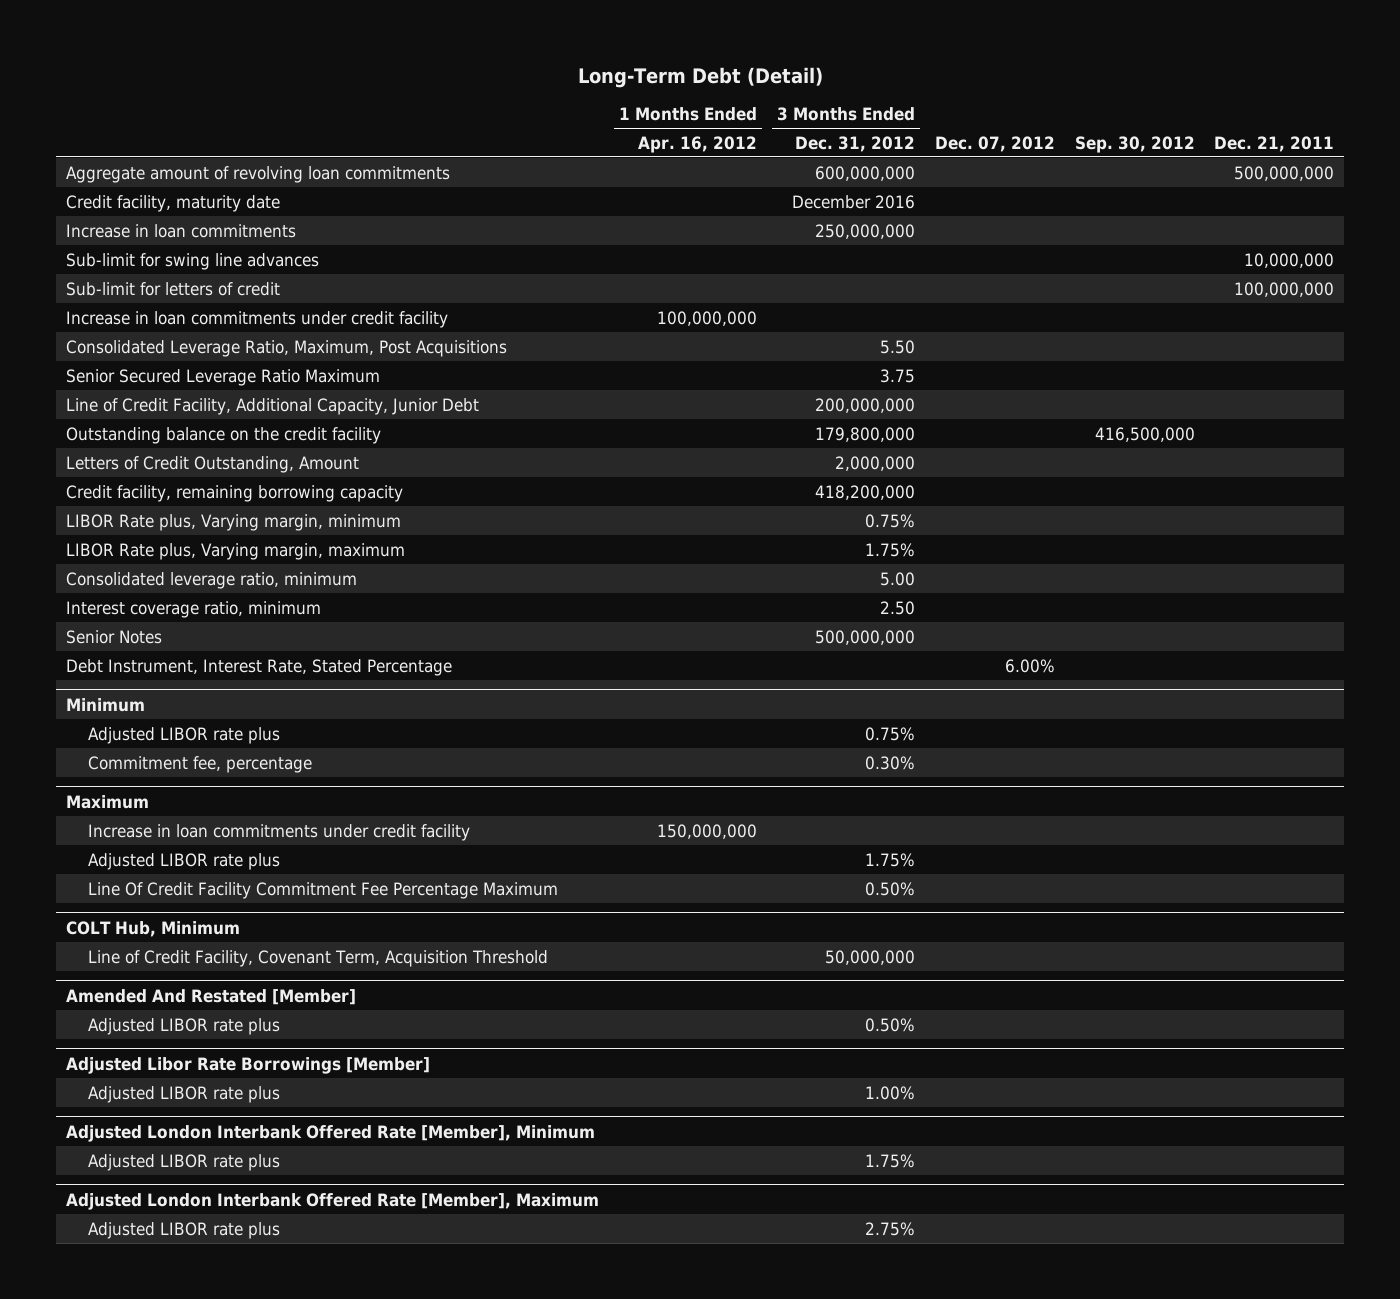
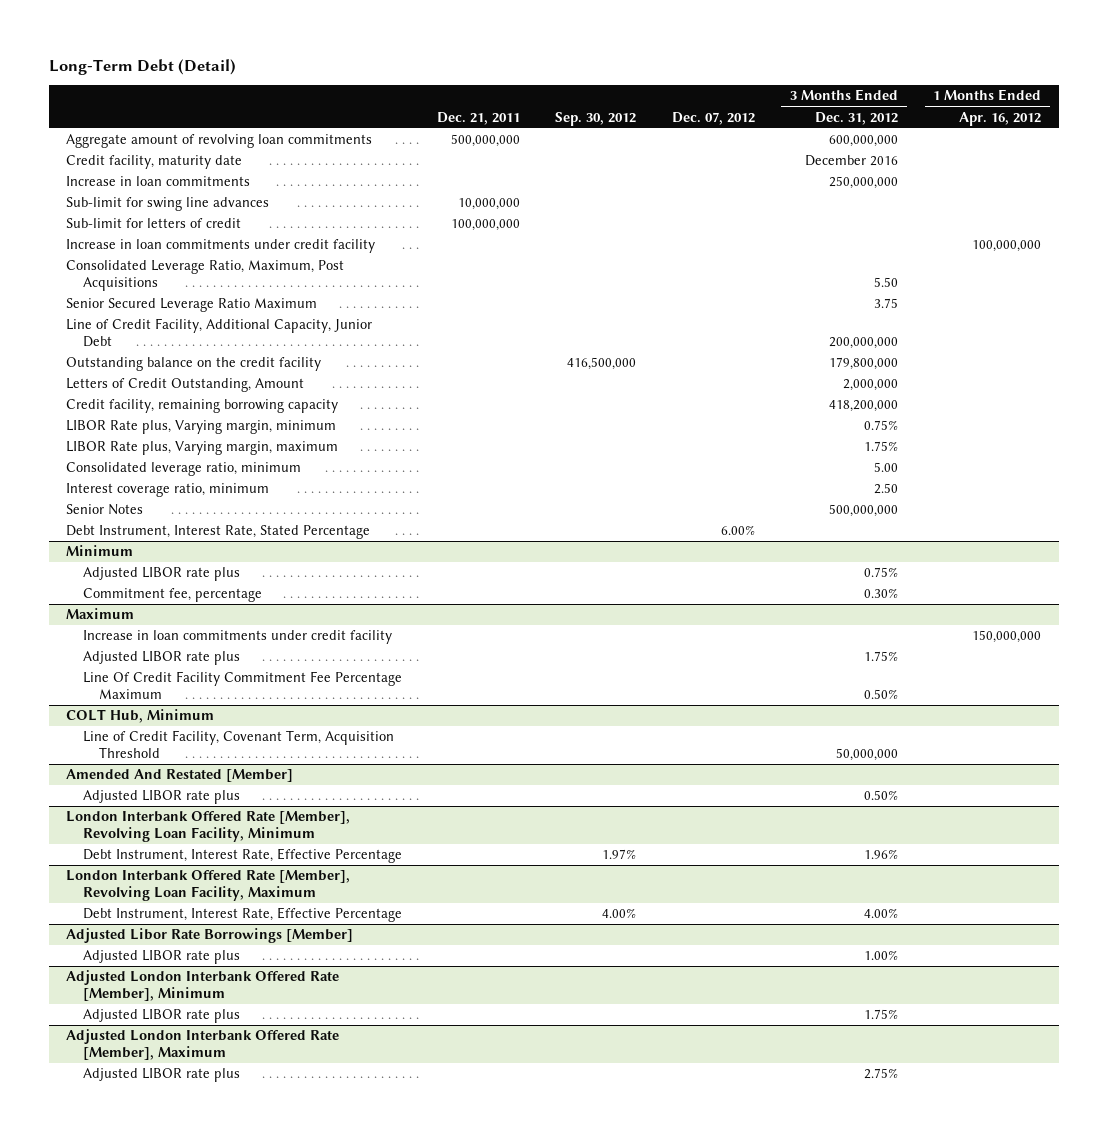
- | 1 Months Ended Apr. 16, 2012 | 3 Months Ended Dec. 31, 2012 | Dec. 07, 2012 | Sep. 30, 2012 | Dec. 21, 2011
+ | Dec. 21, 2011 | Sep. 30, 2012 | Dec. 07, 2012 | 3 Months Ended Dec. 31, 2012 | 1 Months Ended Apr. 16, 2012
+ London Interbank Offered Rate [Member], Revolving Loan Facility, Minimum
+ Debt Instrument, Interest Rate, Effective Percentage | | 1.97% | | 1.96% |
+ London Interbank Offered Rate [Member], Revolving Loan Facility, Maximum
+ Debt Instrument, Interest Rate, Effective Percentage | | 4.00% | | 4.00% |

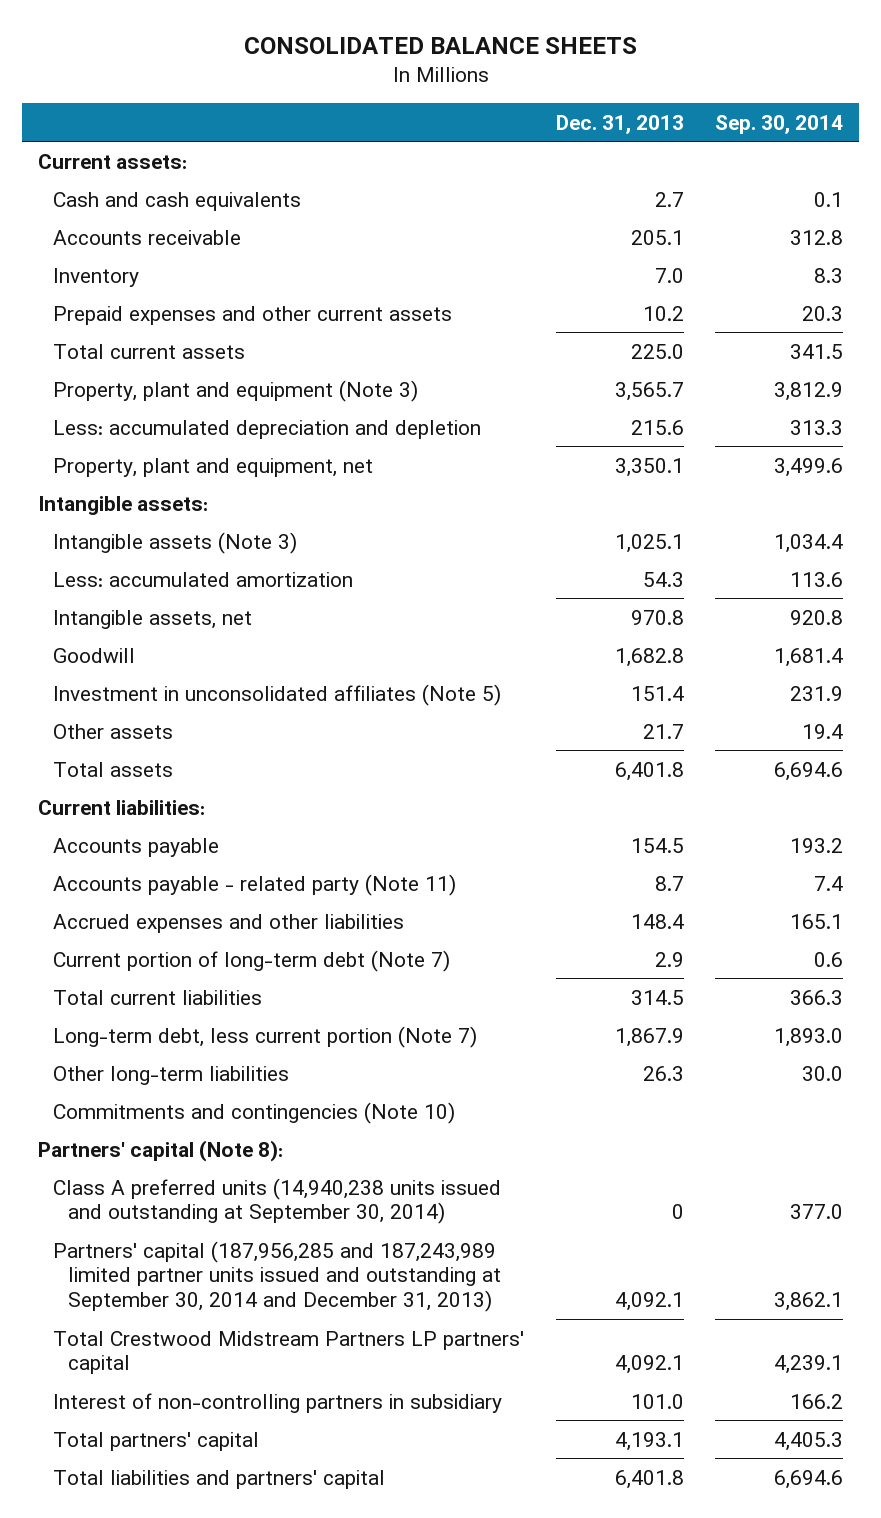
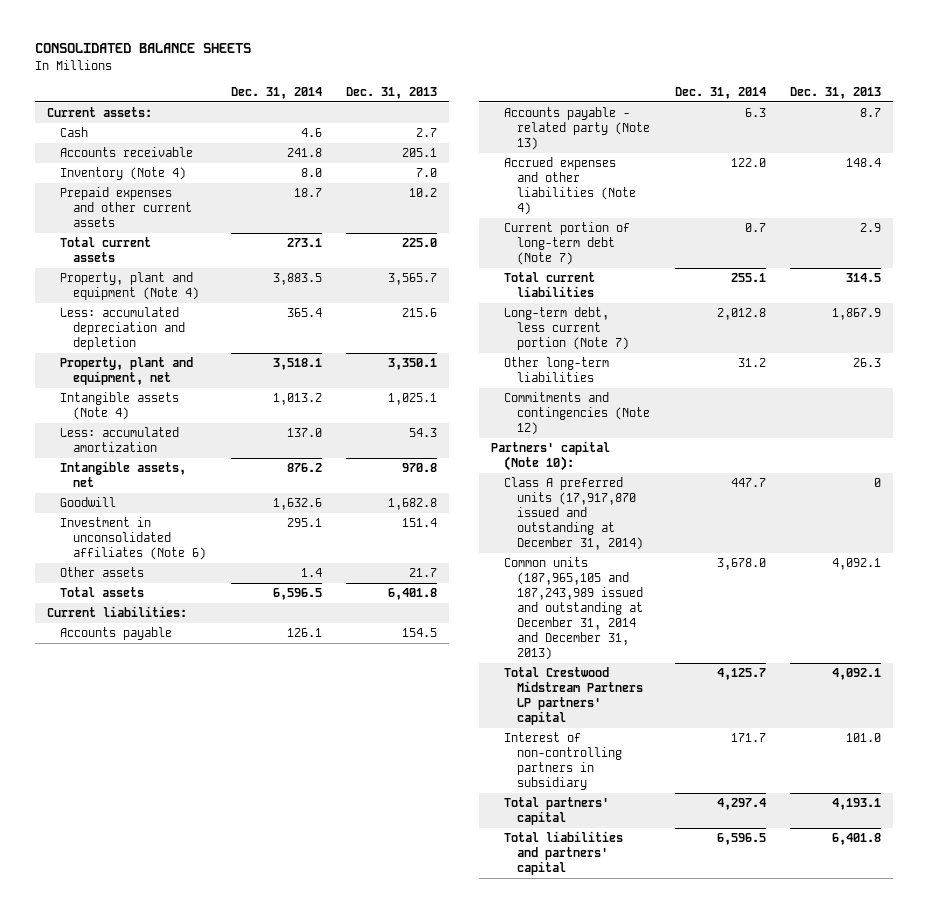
- | Dec. 31, 2013 | Sep. 30, 2014
+ | Dec. 31, 2014 | Dec. 31, 2013
- Cash and cash equivalents | 2.7 | 0.1
+ Cash | 4.6 | 2.7
- Inventory | 7.0 | 8.3
+ Inventory (Note 4) | 8.0 | 7.0
- Property, plant and equipment (Note 3) | 3,565.7 | 3,812.9
+ Property, plant and equipment (Note 4) | 3,883.5 | 3,565.7
- Intangible assets:
- Intangible assets (Note 3) | 1,025.1 | 1,034.4
+ Intangible assets (Note 4) | 1,013.2 | 1,025.1
- Investment in unconsolidated affiliates (Note 5) | 151.4 | 231.9
+ Investment in unconsolidated affiliates (Note 6) | 295.1 | 151.4
- Accounts payable - related party (Note 11) | 8.7 | 7.4
- Accrued expenses and other liabilities | 148.4 | 165.1
+ Accounts payable - related party (Note 13) | 6.3 | 8.7
+ Accrued expenses and other liabilities (Note 4) | 122.0 | 148.4
- Commitments and contingencies (Note 10)
- Partners' capital (Note 8):
- Class A preferred units (14,940,238 units issued and outstanding at September 30, 2014) | 0 | 377.0
- Partners' capital (187,956,285 and 187,243,989 limited partner units issued and outstanding at September 30, 2014 and December 31, 2013) | 4,092.1 | 3,862.1
+ Commitments and contingencies (Note 12)
+ Partners' capital (Note 10):
+ Class A preferred units (17,917,870 issued and outstanding at December 31, 2014) | 447.7 | 0
+ Common units (187,965,105 and 187,243,989 issued and outstanding at December 31, 2014 and December 31, 2013) | 3,678.0 | 4,092.1

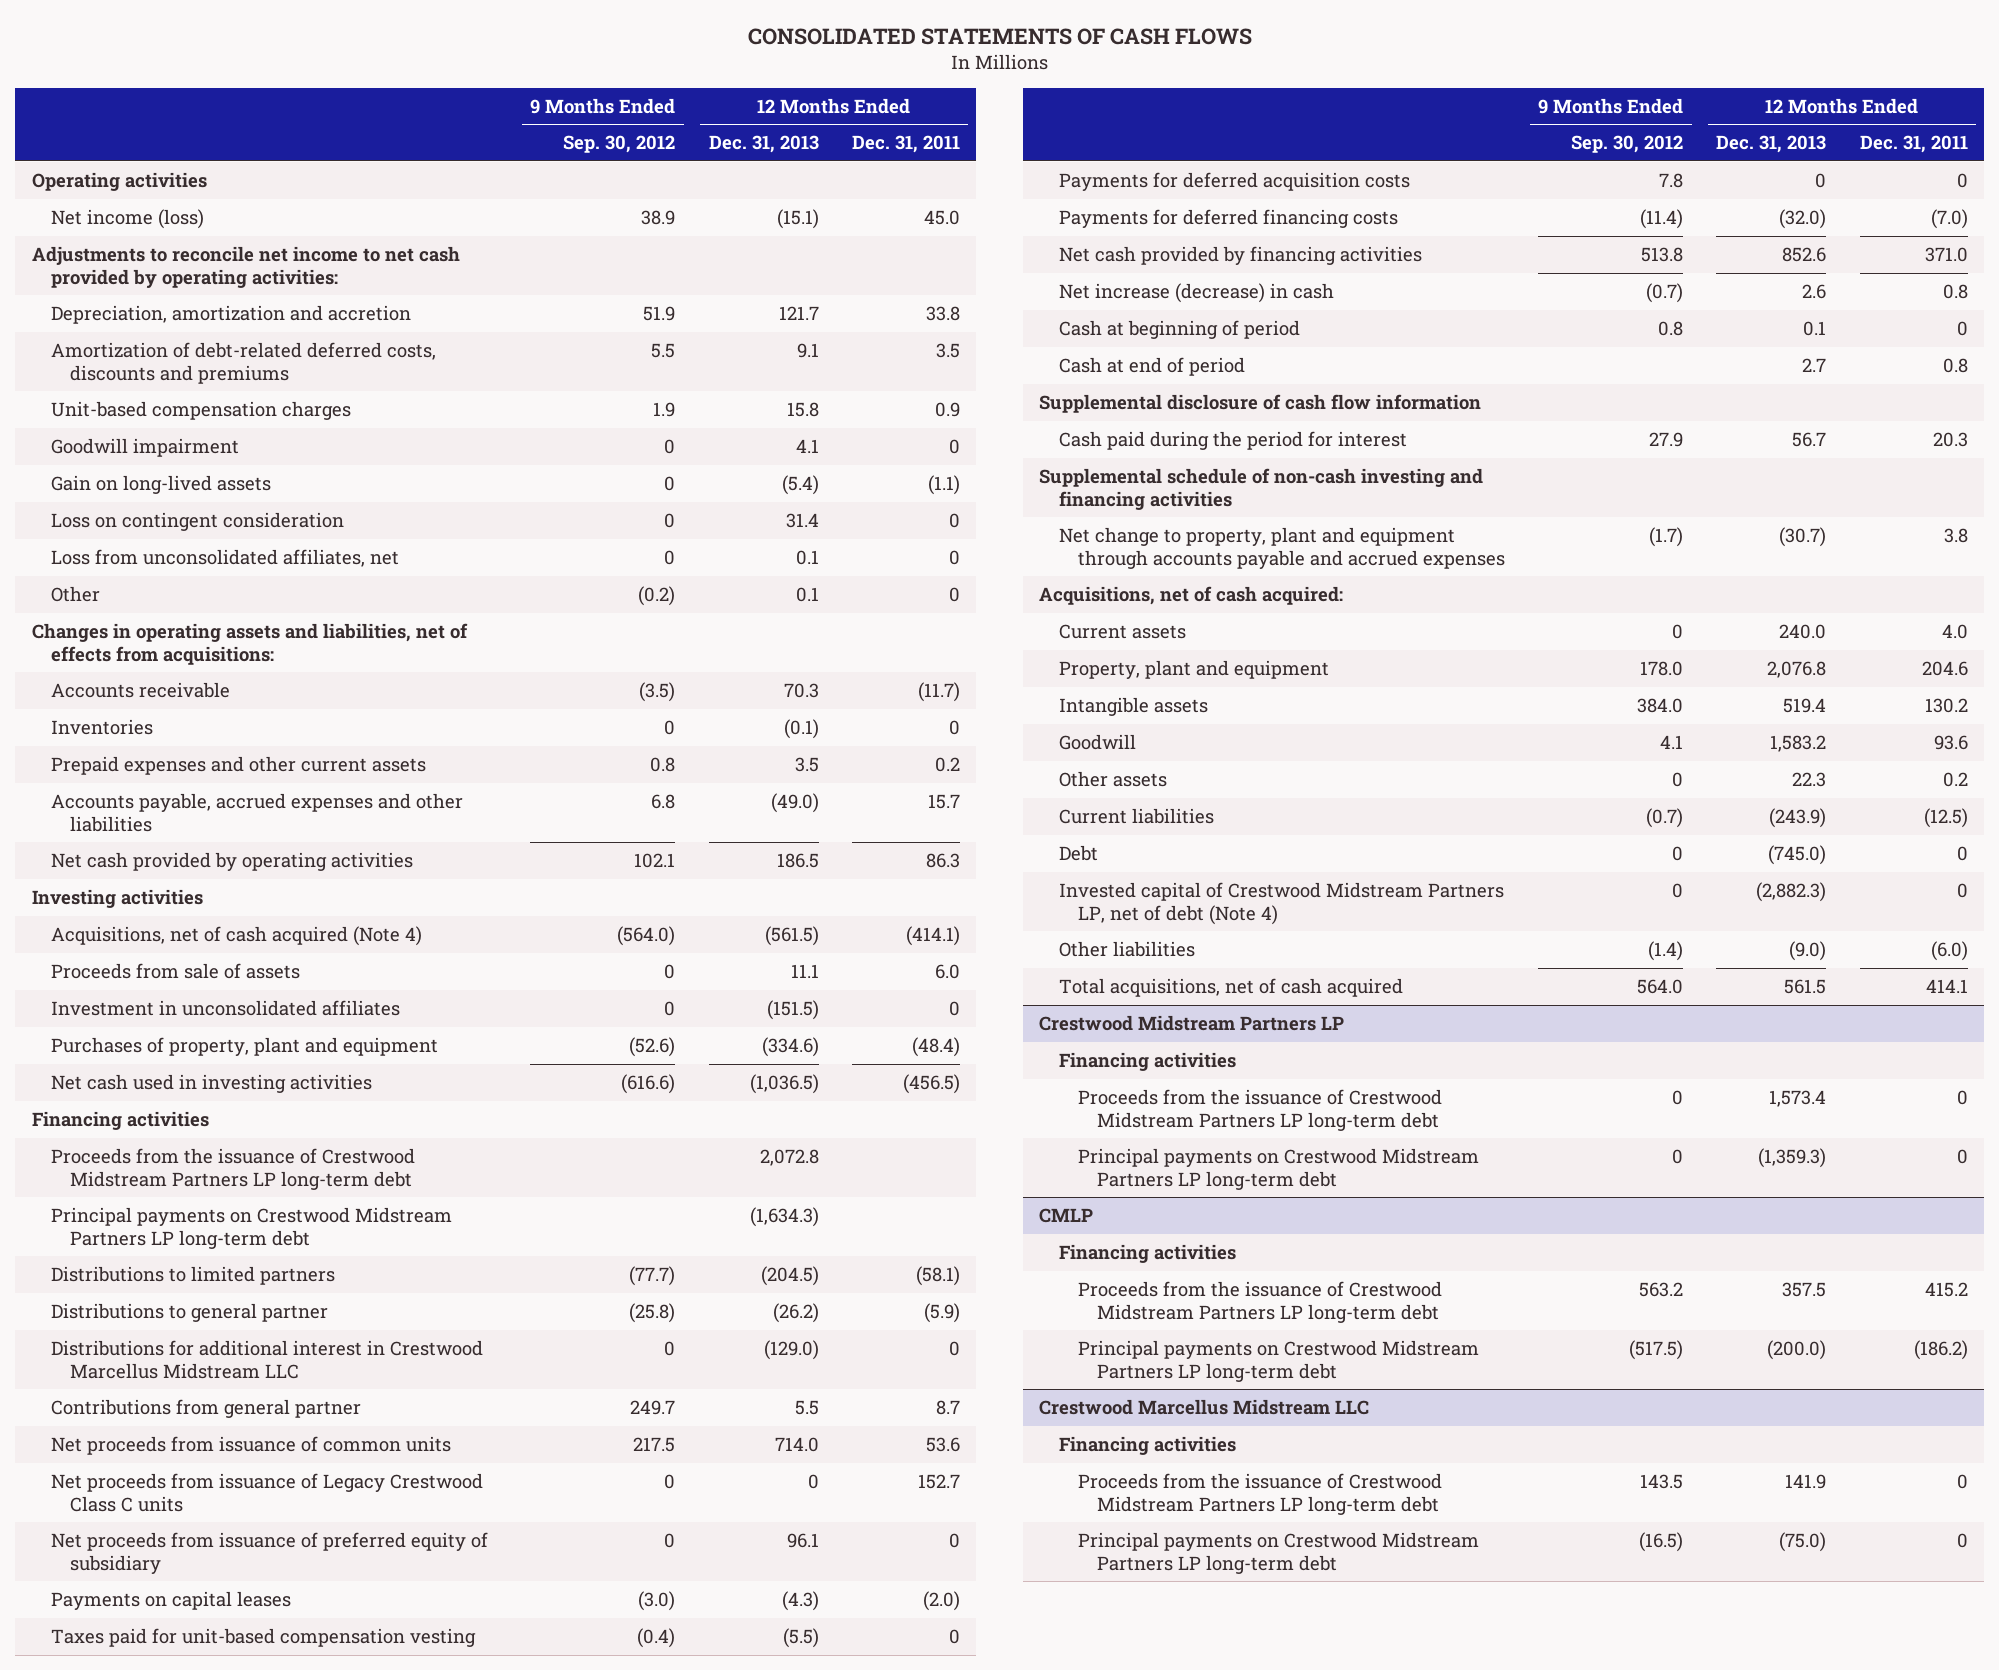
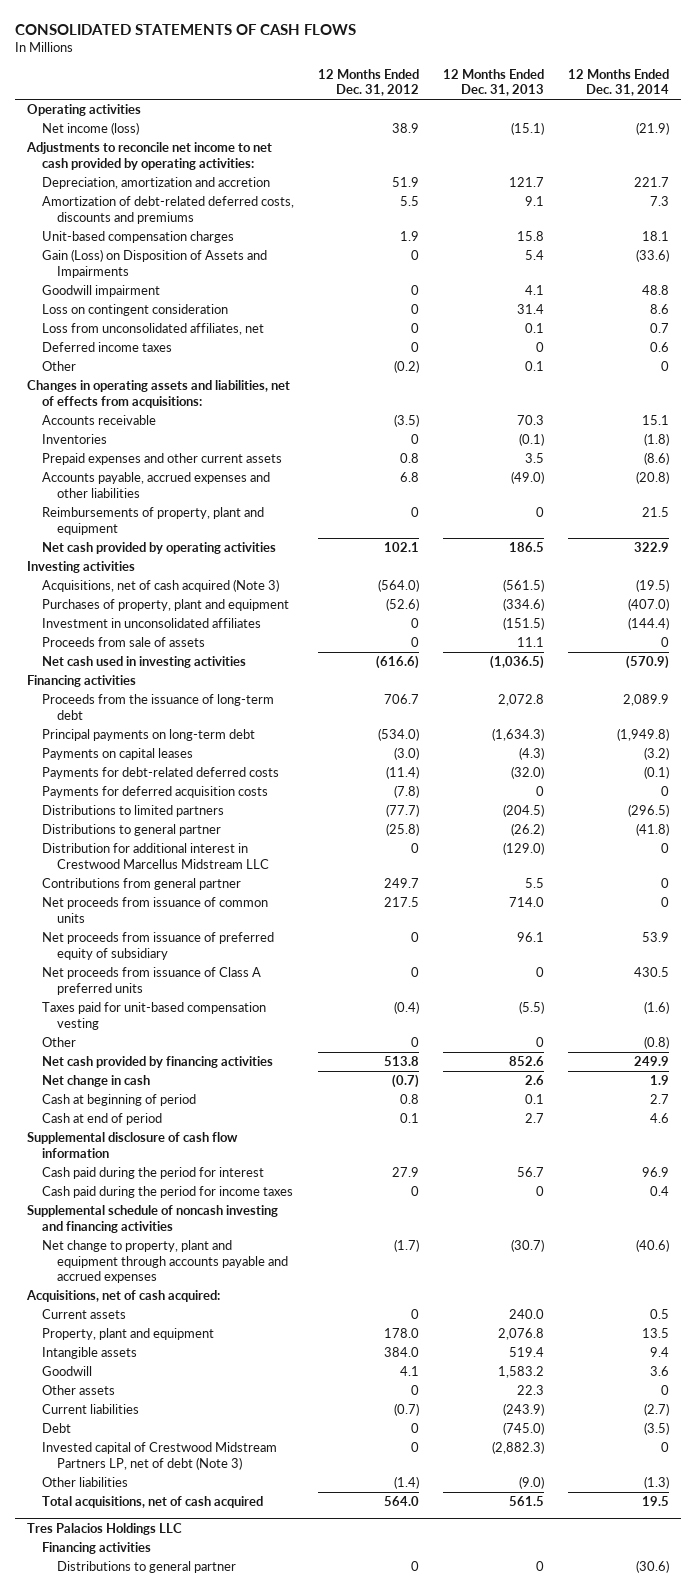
- | 9 Months Ended Sep. 30, 2012 | 12 Months Ended Dec. 31, 2013 | 12 Months Ended Dec. 31, 2011
+ | 12 Months Ended Dec. 31, 2012 | 12 Months Ended Dec. 31, 2013 | 12 Months Ended Dec. 31, 2014
+ Gain (Loss) on Disposition of Assets and Impairments | 0 | 5.4 | (33.6)
- Gain on long-lived assets | 0 | (5.4) | (1.1)
+ Deferred income taxes | 0 | 0 | 0.6
+ Reimbursements of property, plant and equipment | 0 | 0 | 21.5
- Acquisitions, net of cash acquired (Note 4) | (564.0) | (561.5) | (414.1)
+ Acquisitions, net of cash acquired (Note 3) | (564.0) | (561.5) | (19.5)
moved down: Investment in unconsolidated affiliates | 0 | (151.5) | (144.4)
moved down: Proceeds from sale of assets | 0 | 11.1 | 0
- Proceeds from the issuance of Crestwood Midstream Partners LP long-term debt | | 2,072.8 |
- Principal payments on Crestwood Midstream Partners LP long-term debt | | (1,634.3) |
+ Proceeds from the issuance of long-term debt | 706.7 | 2,072.8 | 2,089.9
+ Principal payments on long-term debt | (534.0) | (1,634.3) | (1,949.8)
moved up: Payments on capital leases | (3.0) | (4.3) | (3.2)
+ Payments for debt-related deferred costs | (11.4) | (32.0) | (0.1)
moved up: Payments for deferred acquisition costs | (7.8) | 0 | 0
- Distributions for additional interest in Crestwood Marcellus Midstream LLC | 0 | (129.0) | 0
+ Distribution for additional interest in Crestwood Marcellus Midstream LLC | 0 | (129.0) | 0
- Net proceeds from issuance of Legacy Crestwood Class C units | 0 | 0 | 152.7
+ Net proceeds from issuance of Class A preferred units | 0 | 0 | 430.5
- Payments for deferred financing costs | (11.4) | (32.0) | (7.0)
+ Other | 0 | 0 | (0.8)
- Net increase (decrease) in cash | (0.7) | 2.6 | 0.8
+ Net change in cash | (0.7) | 2.6 | 1.9
- Supplemental schedule of non-cash investing and financing activities
+ Cash paid during the period for income taxes | 0 | 0 | 0.4
+ Supplemental schedule of noncash investing and financing activities
- Invested capital of Crestwood Midstream Partners LP, net of debt (Note 4) | 0 | (2,882.3) | 0
+ Invested capital of Crestwood Midstream Partners LP, net of debt (Note 3) | 0 | (2,882.3) | 0
- Crestwood Midstream Partners LP
- Financing activities
- Proceeds from the issuance of Crestwood Midstream Partners LP long-term debt | 0 | 1,573.4 | 0
- Principal payments on Crestwood Midstream Partners LP long-term debt | 0 | (1,359.3) | 0
- CMLP
- Financing activities
- Proceeds from the issuance of Crestwood Midstream Partners LP long-term debt | 563.2 | 357.5 | 415.2
- Principal payments on Crestwood Midstream Partners LP long-term debt | (517.5) | (200.0) | (186.2)
- Crestwood Marcellus Midstream LLC
+ Tres Palacios Holdings LLC
- Proceeds from the issuance of Crestwood Midstream Partners LP long-term debt | 143.5 | 141.9 | 0
- Principal payments on Crestwood Midstream Partners LP long-term debt | (16.5) | (75.0) | 0
+ Distributions to general partner | 0 | 0 | (30.6)

